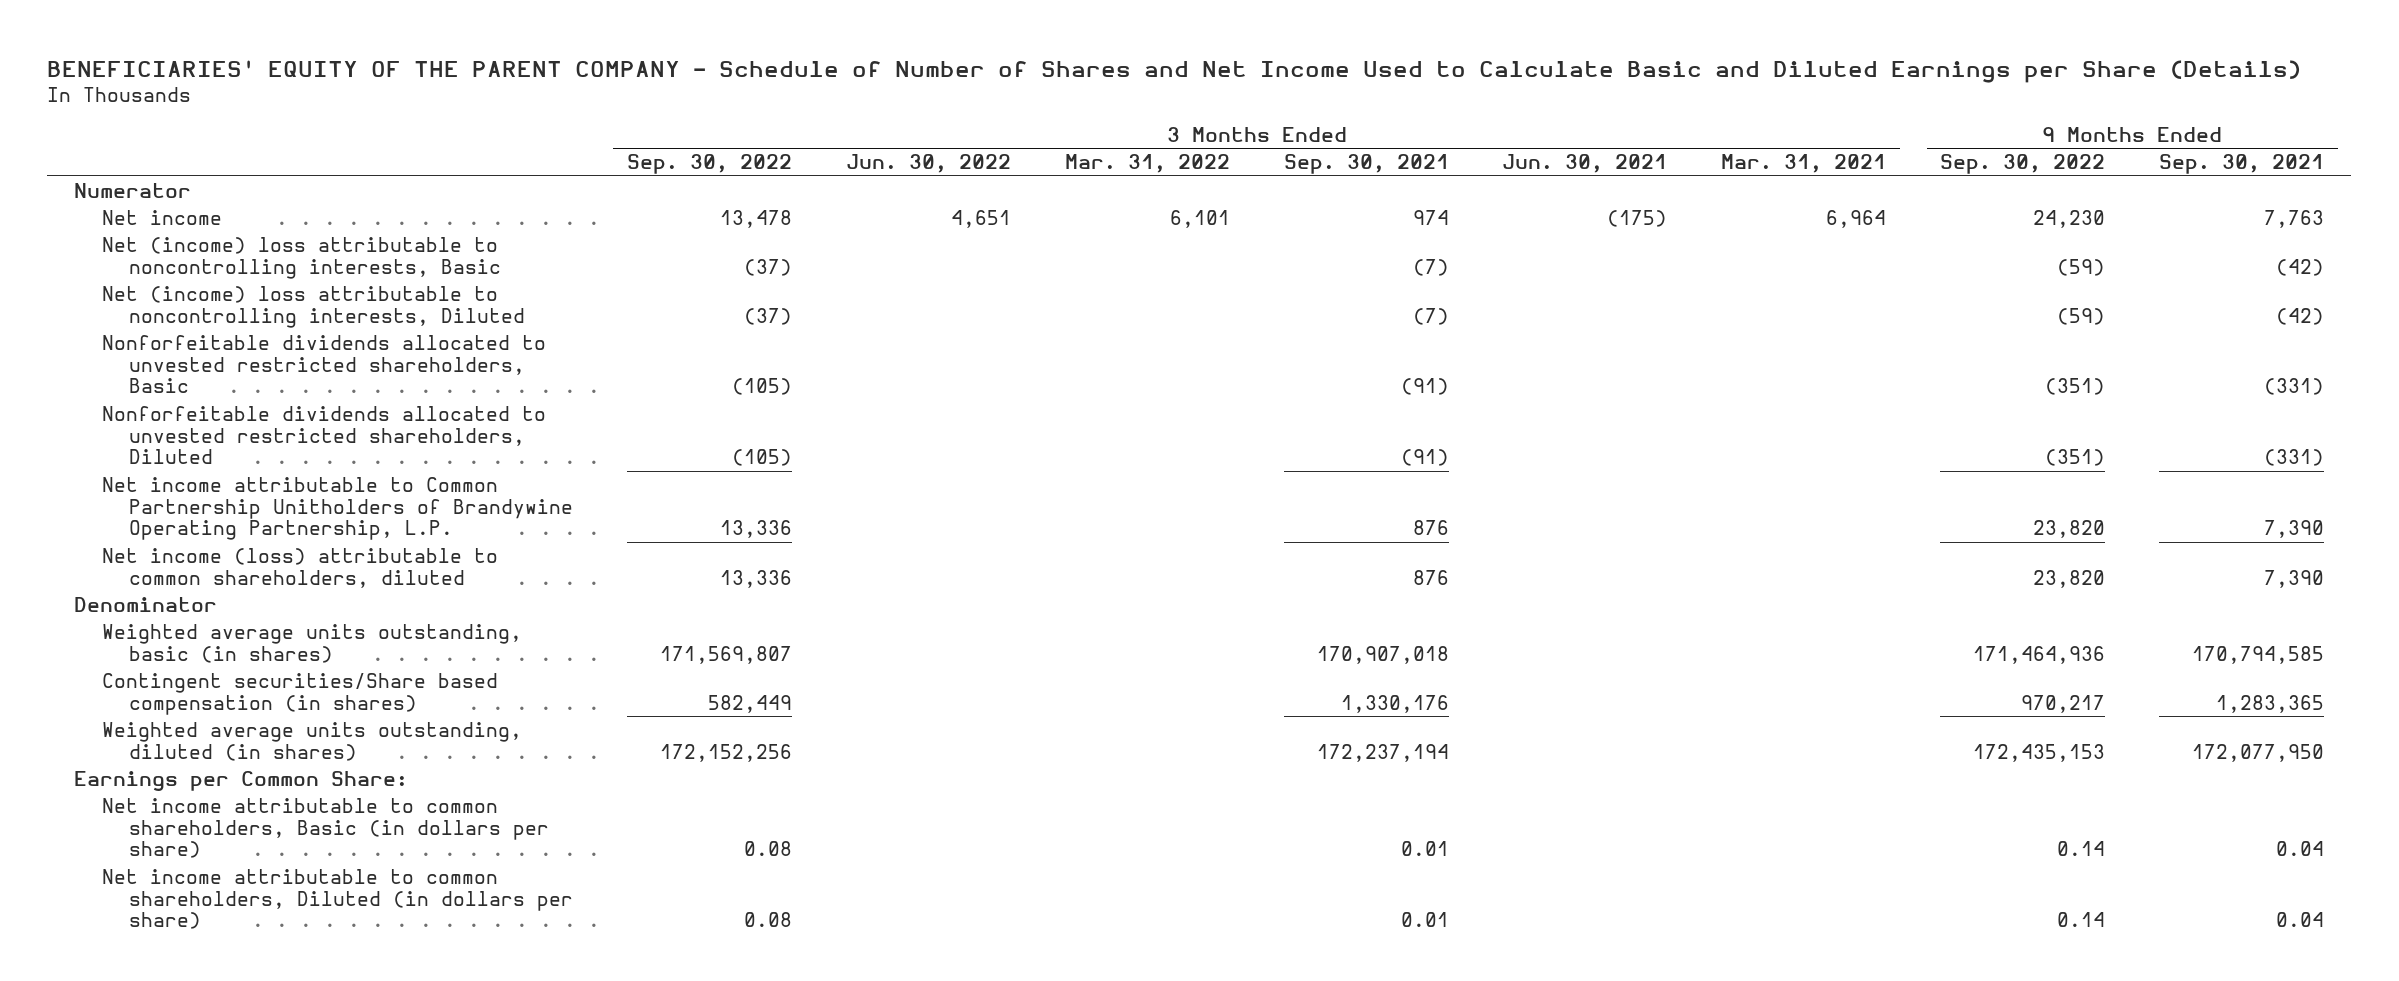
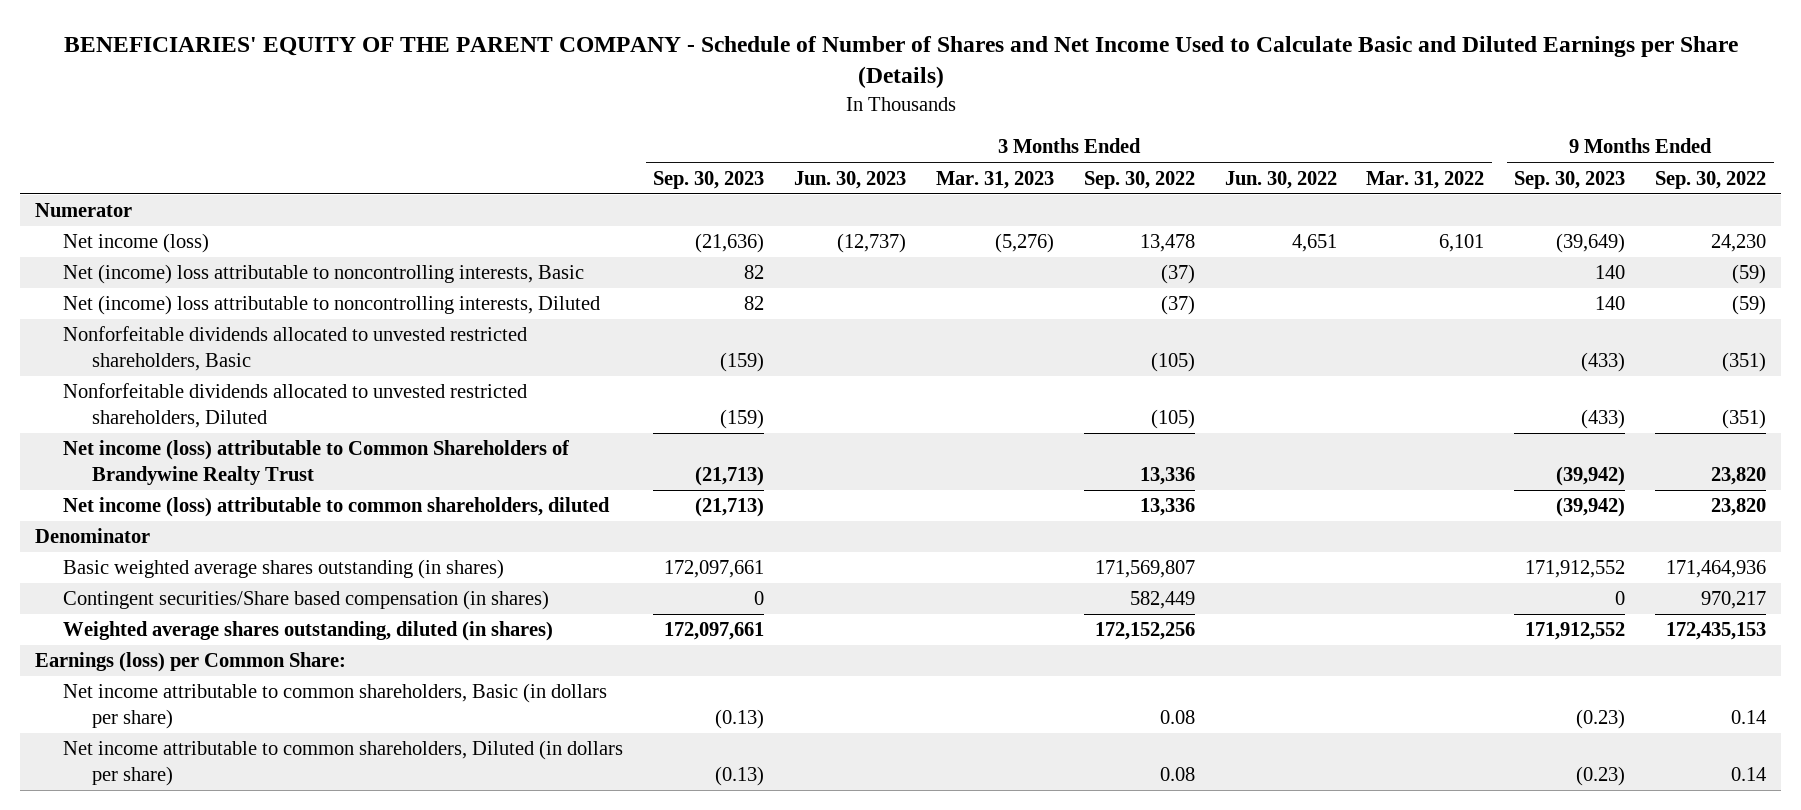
- | 3 Months Ended Sep. 30, 2022 | 3 Months Ended Jun. 30, 2022 | 3 Months Ended Mar. 31, 2022 | 3 Months Ended Sep. 30, 2021 | 3 Months Ended Jun. 30, 2021 | 3 Months Ended Mar. 31, 2021 | 9 Months Ended Sep. 30, 2022 | 9 Months Ended Sep. 30, 2021
+ | 3 Months Ended Sep. 30, 2023 | 3 Months Ended Jun. 30, 2023 | 3 Months Ended Mar. 31, 2023 | 3 Months Ended Sep. 30, 2022 | 3 Months Ended Jun. 30, 2022 | 3 Months Ended Mar. 31, 2022 | 9 Months Ended Sep. 30, 2023 | 9 Months Ended Sep. 30, 2022
- Net income | 13,478 | 4,651 | 6,101 | 974 | (175) | 6,964 | 24,230 | 7,763
+ Net income (loss) | (21,636) | (12,737) | (5,276) | 13,478 | 4,651 | 6,101 | (39,649) | 24,230
- Net income attributable to Common Partnership Unitholders of Brandywine Operating Partnership, L.P. | 13,336 | | | 876 | | | 23,820 | 7,390
+ Net income (loss) attributable to Common Shareholders of Brandywine Realty Trust | (21,713) | | | 13,336 | | | (39,942) | 23,820
- Weighted average units outstanding, basic (in shares) | 171,569,807 | | | 170,907,018 | | | 171,464,936 | 170,794,585
+ Basic weighted average shares outstanding (in shares) | 172,097,661 | | | 171,569,807 | | | 171,912,552 | 171,464,936
- Weighted average units outstanding, diluted (in shares) | 172,152,256 | | | 172,237,194 | | | 172,435,153 | 172,077,950
- Earnings per Common Share:
+ Weighted average shares outstanding, diluted (in shares) | 172,097,661 | | | 172,152,256 | | | 171,912,552 | 172,435,153
+ Earnings (loss) per Common Share:

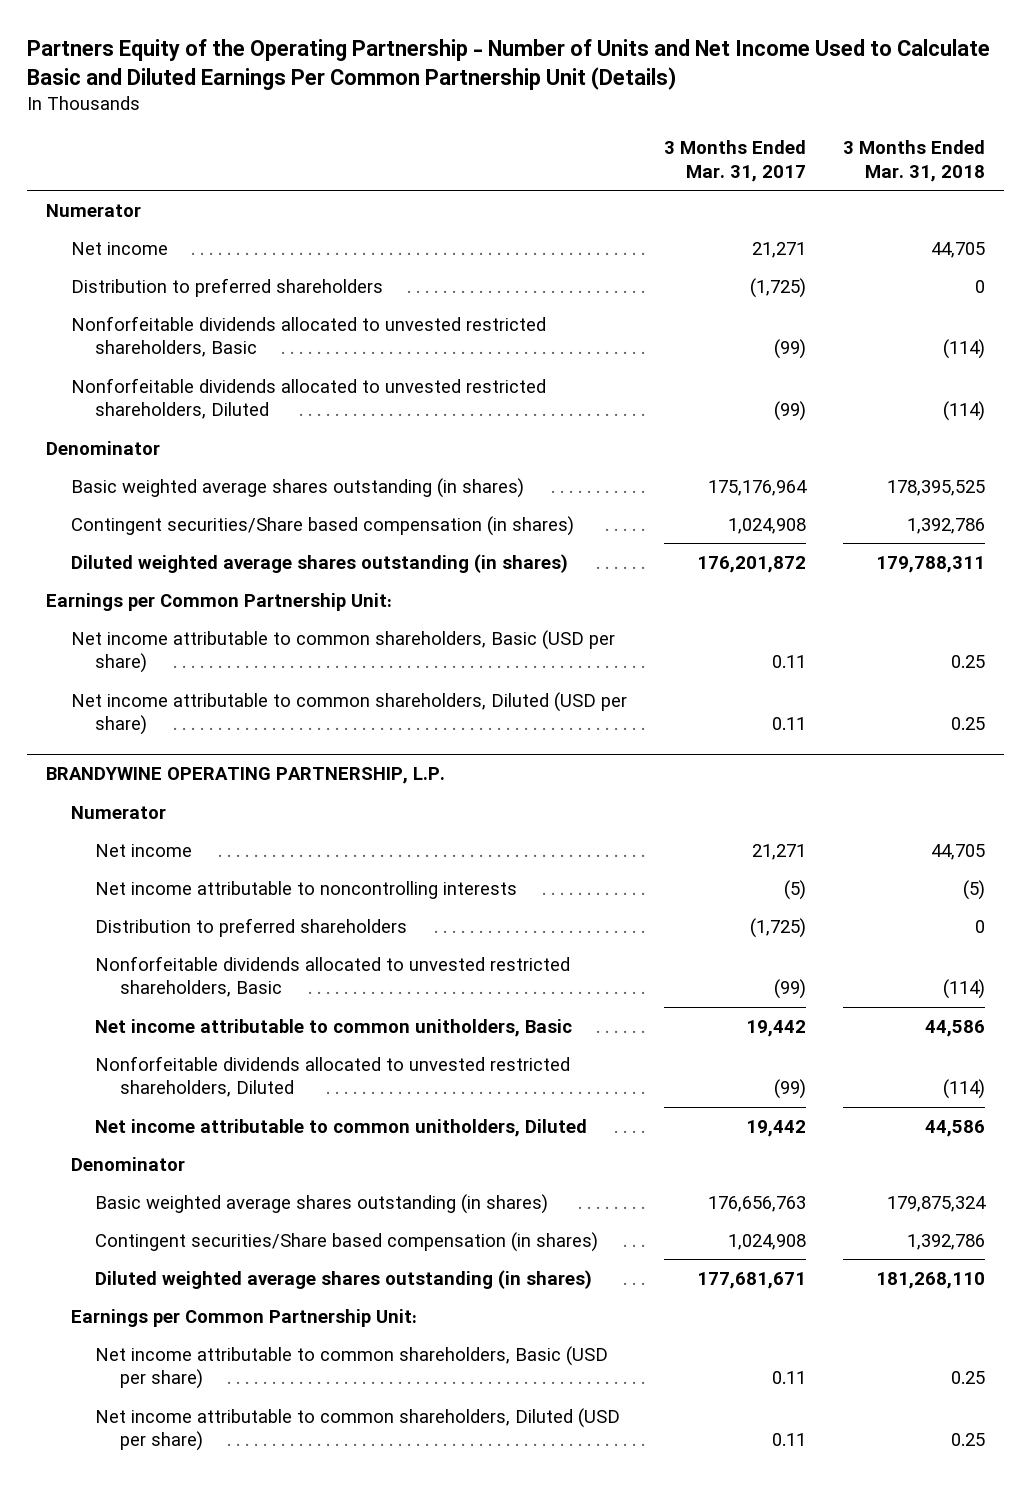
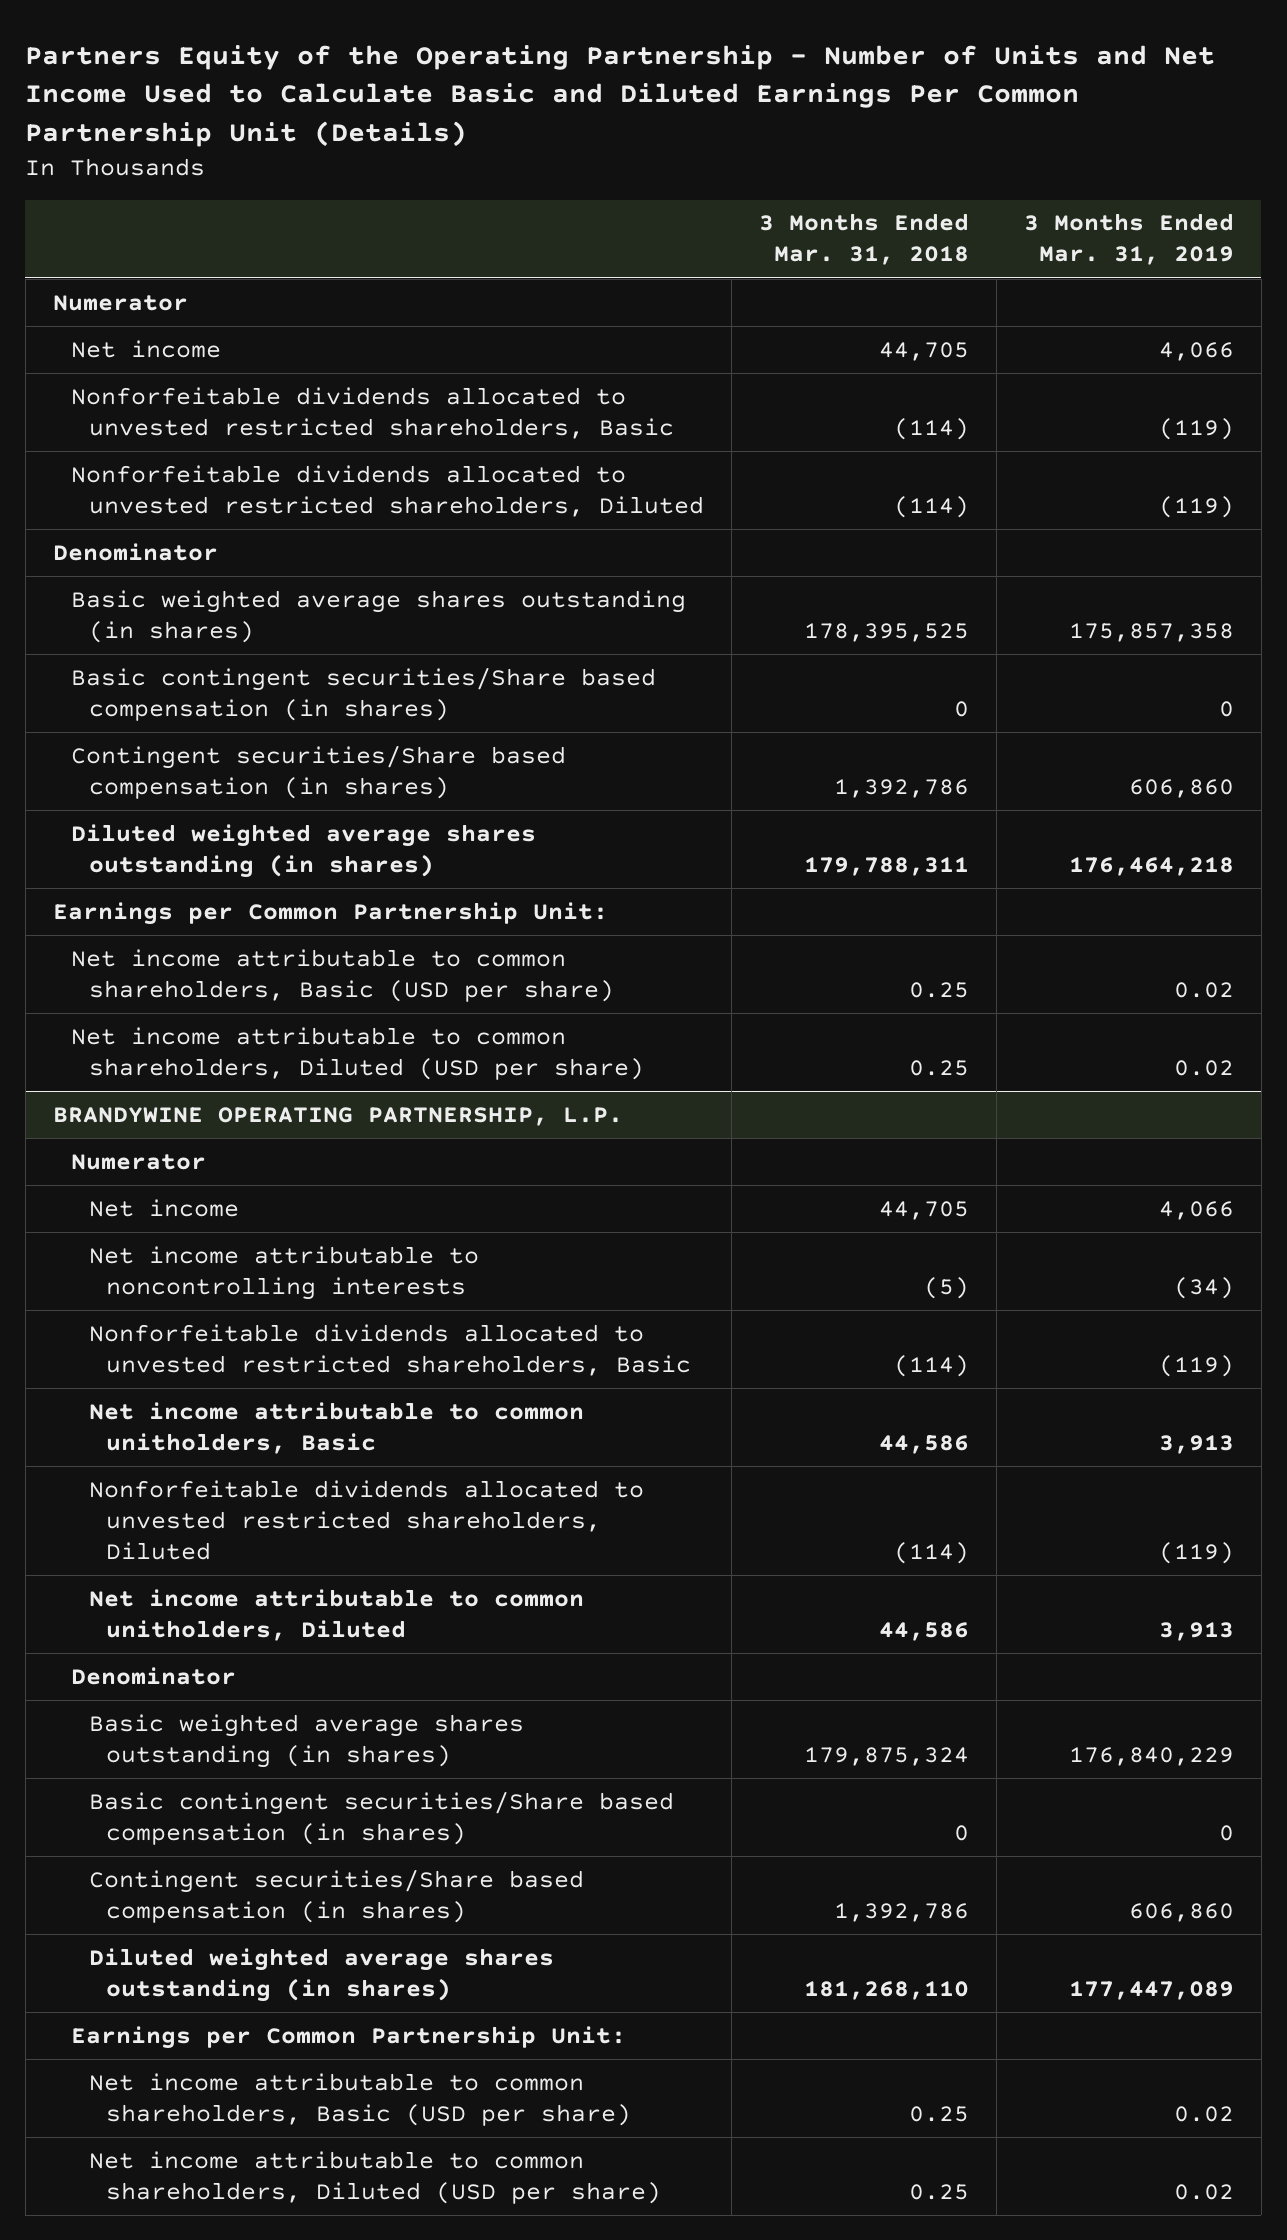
- | 3 Months Ended Mar. 31, 2017 | 3 Months Ended Mar. 31, 2018
+ | 3 Months Ended Mar. 31, 2018 | 3 Months Ended Mar. 31, 2019
- Distribution to preferred shareholders | (1,725) | 0
+ Basic contingent securities/Share based compensation (in shares) | 0 | 0
@ BRANDYWINE OPERATING PARTNERSHIP, L.P.
- Distribution to preferred shareholders | (1,725) | 0
+ Basic contingent securities/Share based compensation (in shares) | 0 | 0

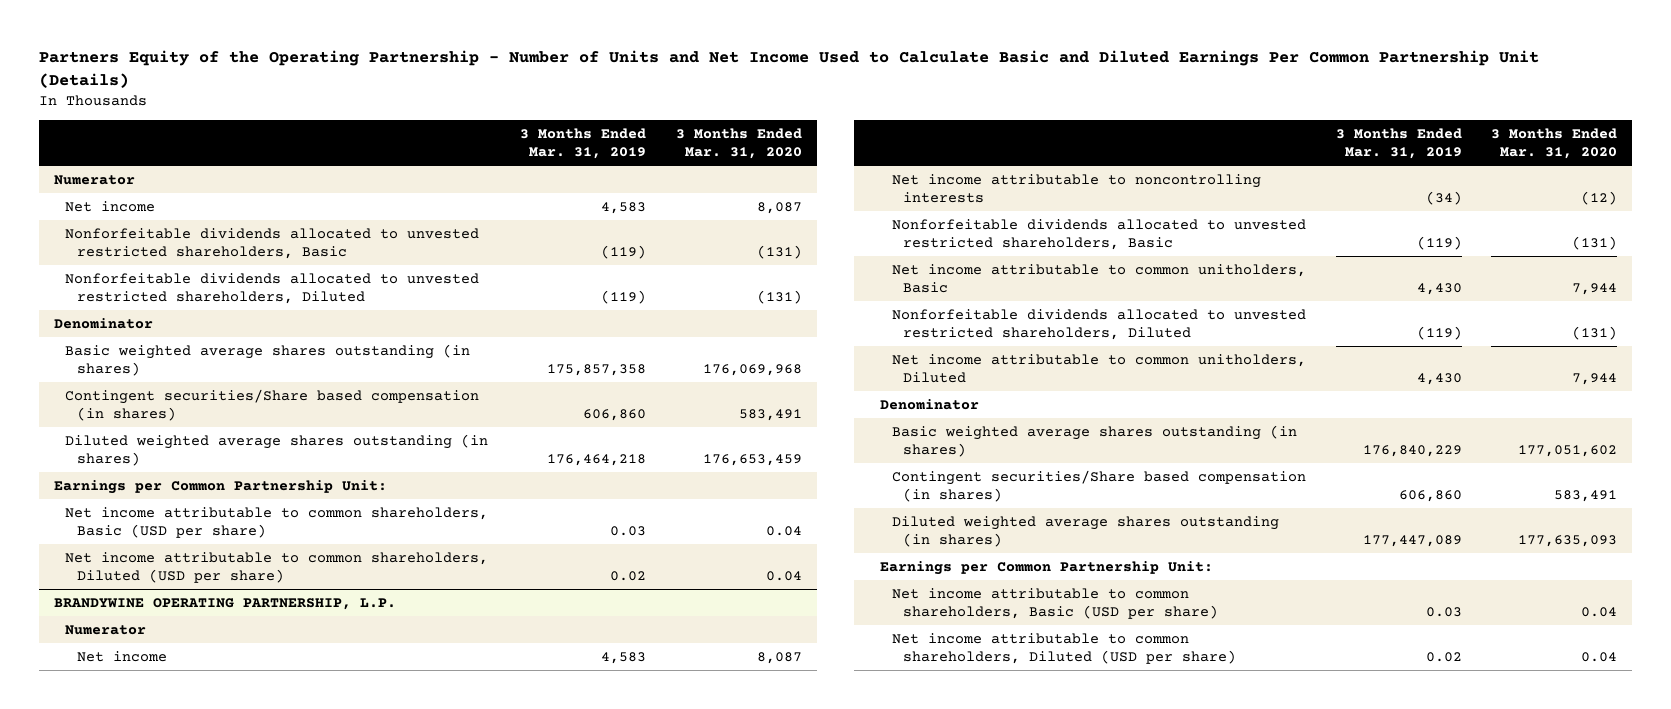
- | 3 Months Ended Mar. 31, 2018 | 3 Months Ended Mar. 31, 2019
+ | 3 Months Ended Mar. 31, 2019 | 3 Months Ended Mar. 31, 2020
- Net income | 44,705 | 4,066
+ Net income | 4,583 | 8,087
- Basic contingent securities/Share based compensation (in shares) | 0 | 0
- Net income attributable to common shareholders, Basic (USD per share) | 0.25 | 0.02
+ Net income attributable to common shareholders, Basic (USD per share) | 0.03 | 0.04
@ BRANDYWINE OPERATING PARTNERSHIP, L.P.
- Net income | 44,705 | 4,066
+ Net income | 4,583 | 8,087
- Net income attributable to common unitholders, Basic | 44,586 | 3,913
+ Net income attributable to common unitholders, Basic | 4,430 | 7,944
- Net income attributable to common unitholders, Diluted | 44,586 | 3,913
+ Net income attributable to common unitholders, Diluted | 4,430 | 7,944
- Basic contingent securities/Share based compensation (in shares) | 0 | 0
- Net income attributable to common shareholders, Basic (USD per share) | 0.25 | 0.02
+ Net income attributable to common shareholders, Basic (USD per share) | 0.03 | 0.04

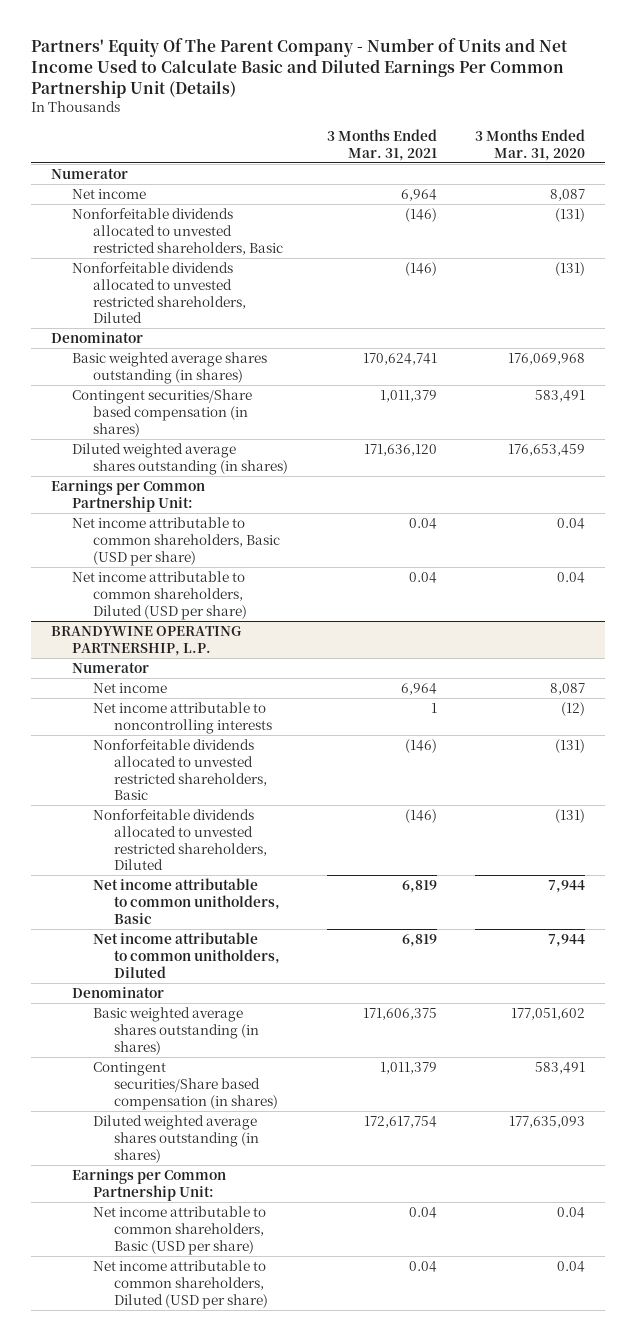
- Partners Equity of the Operating Partnership - Number of Units and Net Income Used to Calculate Basic and Diluted Earnings Per Common Partnership Unit (Details)
+ Partners' Equity Of The Parent Company - Number of Units and Net Income Used to Calculate Basic and Diluted Earnings Per Common Partnership Unit (Details)
- | 3 Months Ended Mar. 31, 2019 | 3 Months Ended Mar. 31, 2020
+ | 3 Months Ended Mar. 31, 2021 | 3 Months Ended Mar. 31, 2020
@ BRANDYWINE OPERATING PARTNERSHIP, L.P.
moved down: Net income attributable to common unitholders, Basic | 6,819 | 7,944

